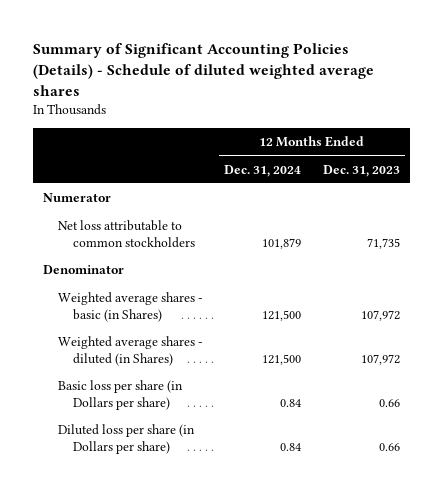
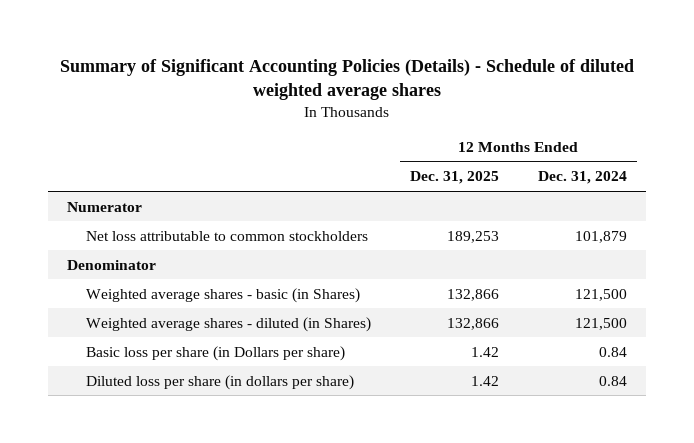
- | 12 Months Ended Dec. 31, 2024 | 12 Months Ended Dec. 31, 2023
+ | 12 Months Ended Dec. 31, 2025 | 12 Months Ended Dec. 31, 2024
- Diluted loss per share (in Dollars per share) | 0.84 | 0.66
+ Diluted loss per share (in dollars per share) | 1.42 | 0.84

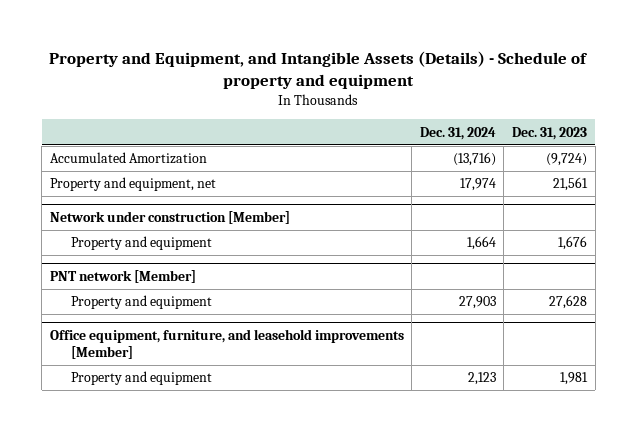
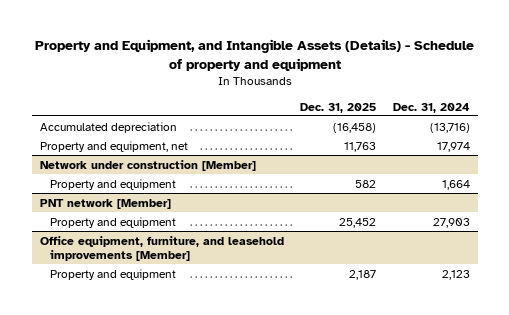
- | Dec. 31, 2024 | Dec. 31, 2023
+ | Dec. 31, 2025 | Dec. 31, 2024
- Accumulated Amortization | (13,716) | (9,724)
+ Accumulated depreciation | (16,458) | (13,716)

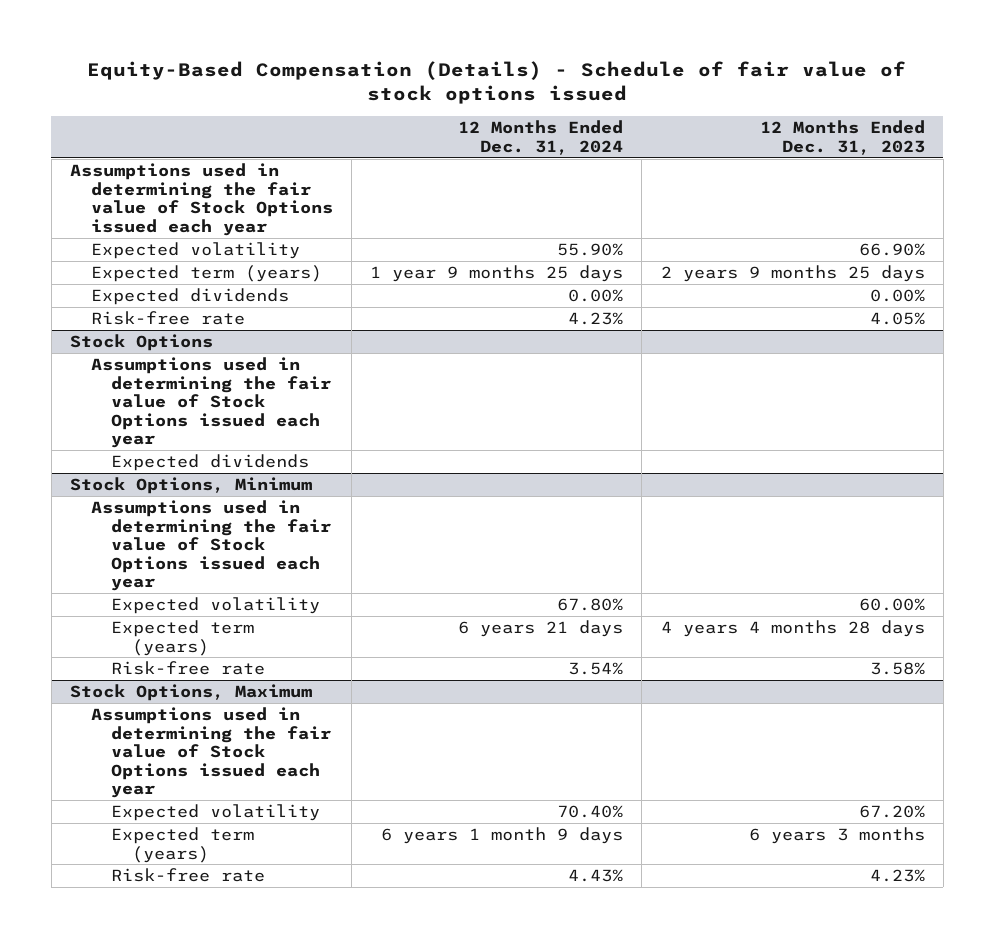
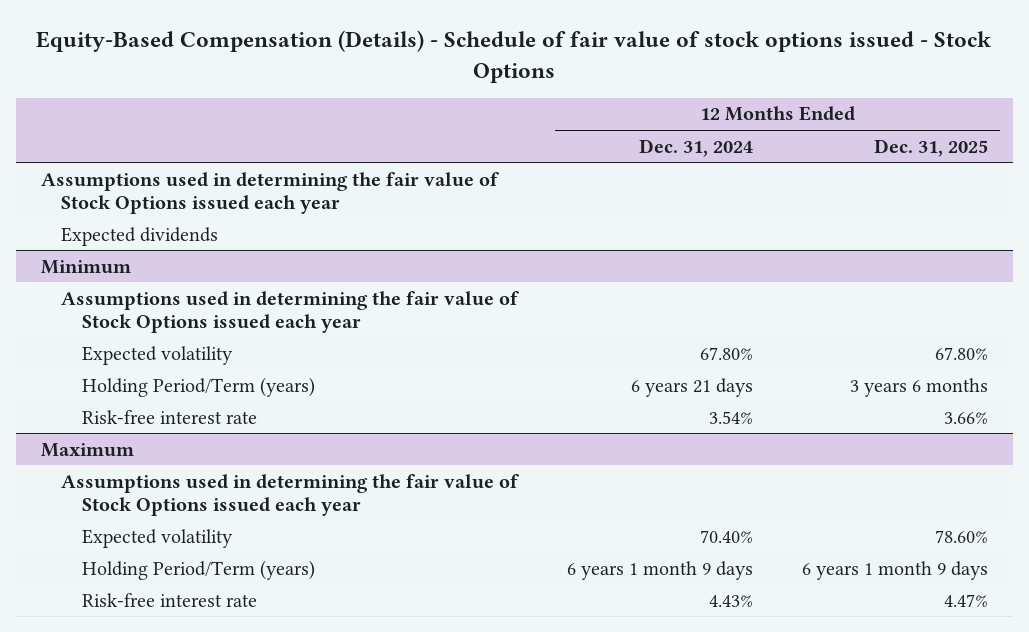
- Equity-Based Compensation (Details) - Schedule of fair value of stock options issued
+ Equity-Based Compensation (Details) - Schedule of fair value of stock options issued - Stock Options
- | 12 Months Ended Dec. 31, 2024 | 12 Months Ended Dec. 31, 2023
+ | 12 Months Ended Dec. 31, 2024 | 12 Months Ended Dec. 31, 2025
- Expected volatility | 55.90% | 66.90%
- Expected term (years) | 1 year 9 months 25 days | 2 years 9 months 25 days
- Expected dividends | 0.00% | 0.00%
- Risk-free rate | 4.23% | 4.05%
- Stock Options
- Assumptions used in determining the fair value of Stock Options issued each year
- Stock Options, Minimum
+ Minimum
- Expected term (years) | 6 years 21 days | 4 years 4 months 28 days
- Risk-free rate | 3.54% | 3.58%
- Stock Options, Maximum
+ Holding Period/Term (years) | 6 years 21 days | 3 years 6 months
+ Risk-free interest rate | 3.54% | 3.66%
+ Maximum
- Expected term (years) | 6 years 1 month 9 days | 6 years 3 months
- Risk-free rate | 4.43% | 4.23%
+ Holding Period/Term (years) | 6 years 1 month 9 days | 6 years 1 month 9 days
+ Risk-free interest rate | 4.43% | 4.47%

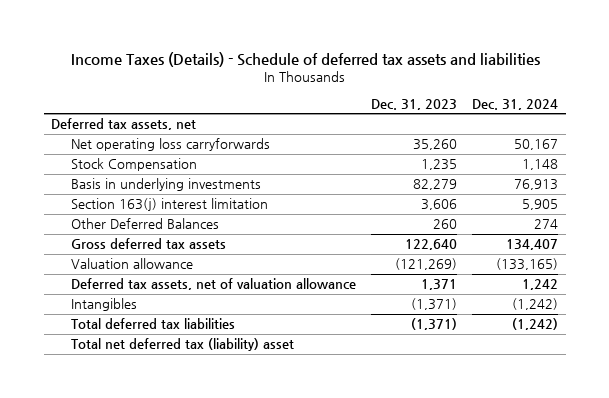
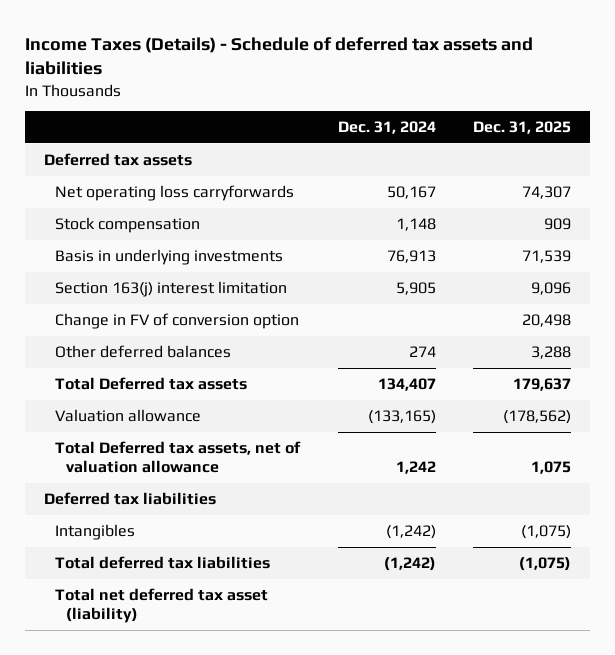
- | Dec. 31, 2023 | Dec. 31, 2024
+ | Dec. 31, 2024 | Dec. 31, 2025
- Deferred tax assets, net
+ Deferred tax assets
- Stock Compensation | 1,235 | 1,148
+ Stock compensation | 1,148 | 909
- Other Deferred Balances | 260 | 274
- Gross deferred tax assets | 122,640 | 134,407
+ Change in FV of conversion option | | 20,498
+ Other deferred balances | 274 | 3,288
+ Total Deferred tax assets | 134,407 | 179,637
- Deferred tax assets, net of valuation allowance | 1,371 | 1,242
+ Total Deferred tax assets, net of valuation allowance | 1,242 | 1,075
+ Deferred tax liabilities
- Total net deferred tax (liability) asset
+ Total net deferred tax asset (liability)

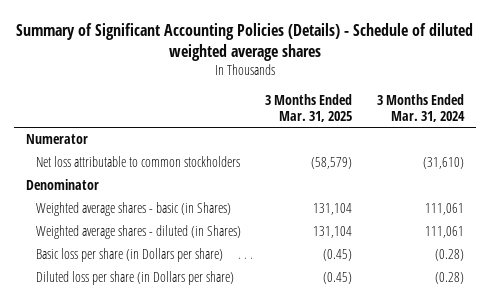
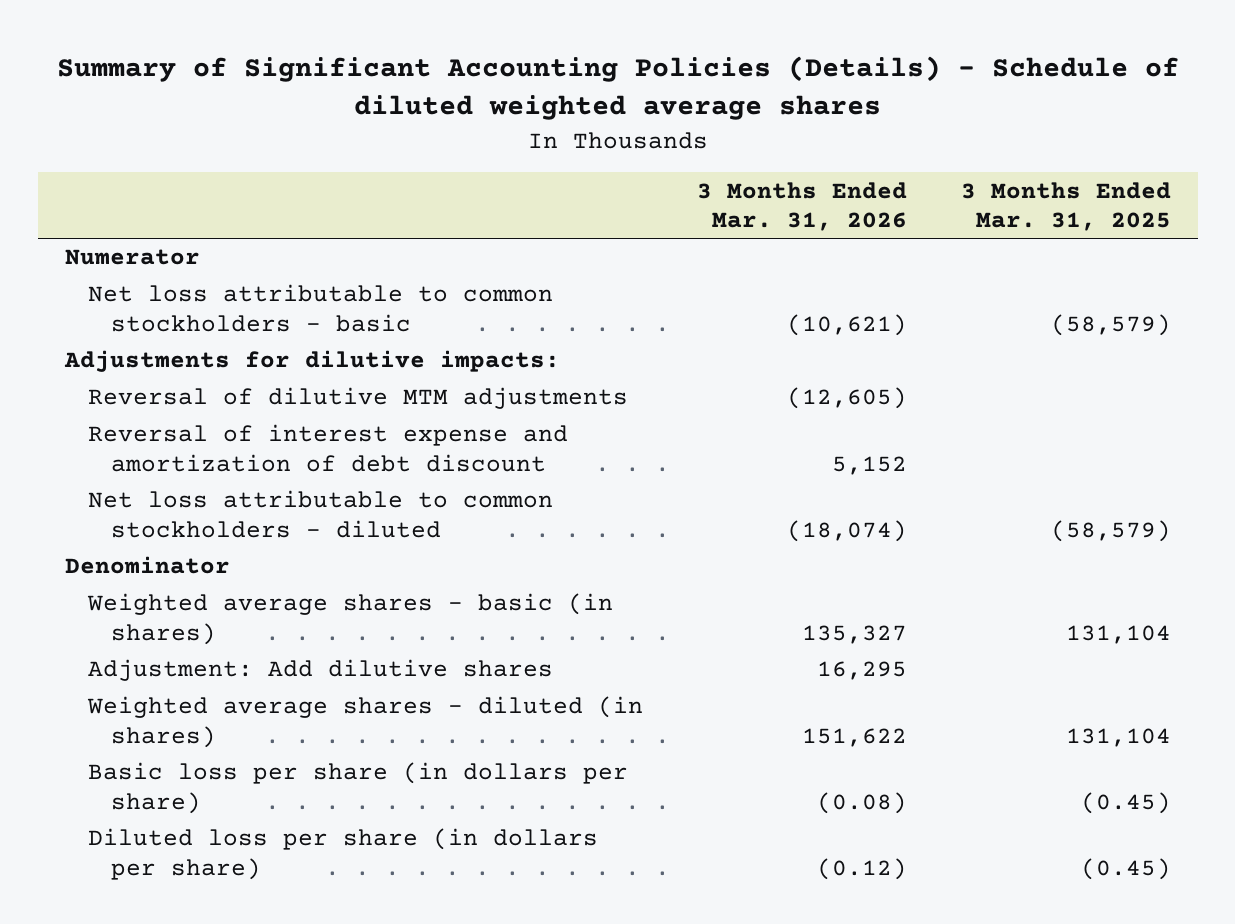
- | 3 Months Ended Mar. 31, 2025 | 3 Months Ended Mar. 31, 2024
+ | 3 Months Ended Mar. 31, 2026 | 3 Months Ended Mar. 31, 2025
- Net loss attributable to common stockholders | (58,579) | (31,610)
+ Net loss attributable to common stockholders - basic | (10,621) | (58,579)
+ Adjustments for dilutive impacts:
+ Reversal of dilutive MTM adjustments | (12,605) |
+ Reversal of interest expense and amortization of debt discount | 5,152 |
+ Net loss attributable to common stockholders - diluted | (18,074) | (58,579)
- Weighted average shares - basic (in Shares) | 131,104 | 111,061
- Weighted average shares - diluted (in Shares) | 131,104 | 111,061
- Basic loss per share (in Dollars per share) | (0.45) | (0.28)
- Diluted loss per share (in Dollars per share) | (0.45) | (0.28)
+ Weighted average shares - basic (in shares) | 135,327 | 131,104
+ Adjustment: Add dilutive shares | 16,295 |
+ Weighted average shares - diluted (in shares) | 151,622 | 131,104
+ Basic loss per share (in dollars per share) | (0.08) | (0.45)
+ Diluted loss per share (in dollars per share) | (0.12) | (0.45)

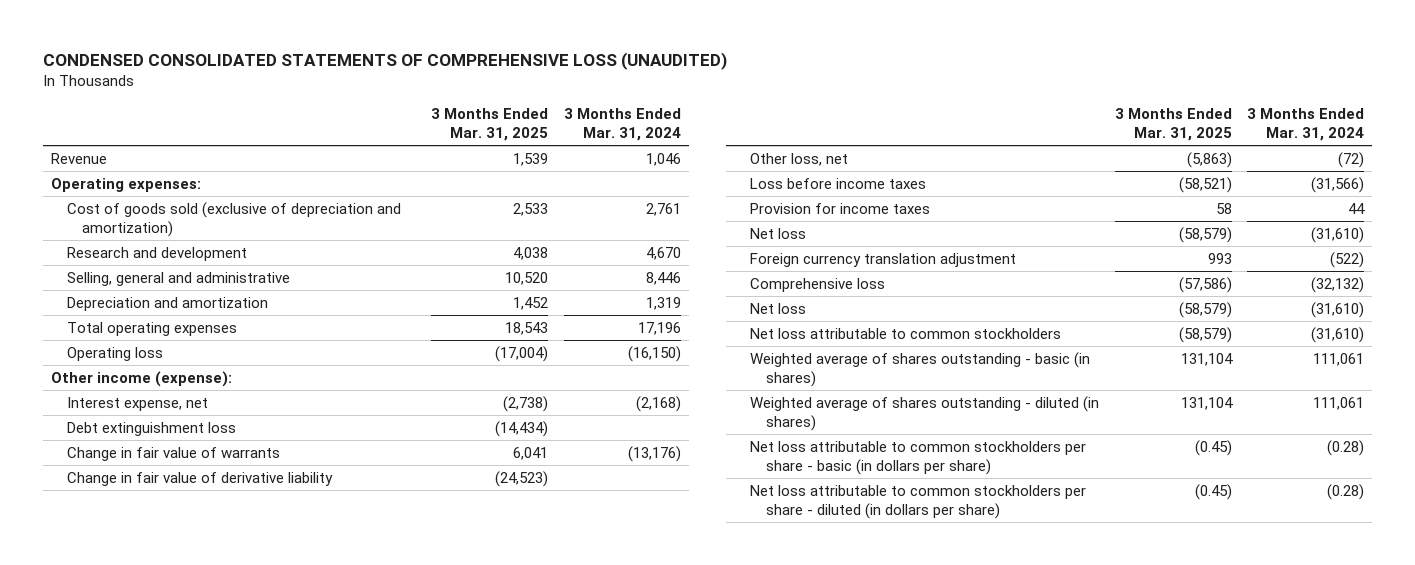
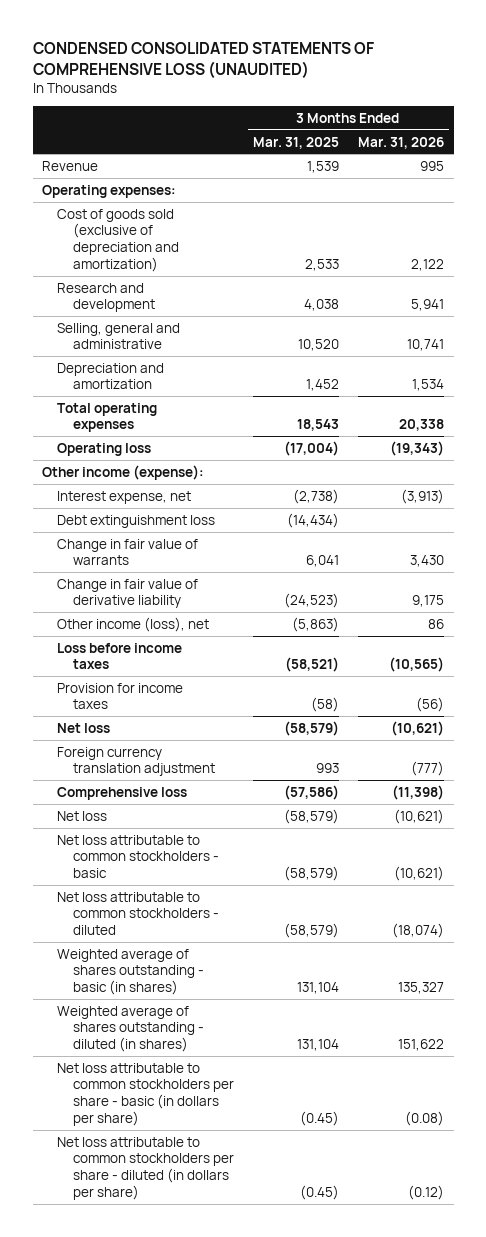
- | 3 Months Ended Mar. 31, 2025 | 3 Months Ended Mar. 31, 2024
+ | 3 Months Ended Mar. 31, 2025 | 3 Months Ended Mar. 31, 2026
- Other loss, net | (5,863) | (72)
+ Other income (loss), net | (5,863) | 86
- Provision for income taxes | 58 | 44
+ Provision for income taxes | (58) | (56)
- Net loss attributable to common stockholders | (58,579) | (31,610)
+ Net loss attributable to common stockholders - basic | (58,579) | (10,621)
+ Net loss attributable to common stockholders - diluted | (58,579) | (18,074)

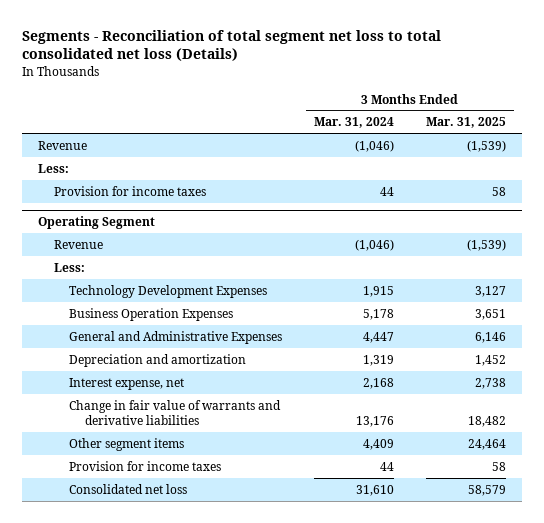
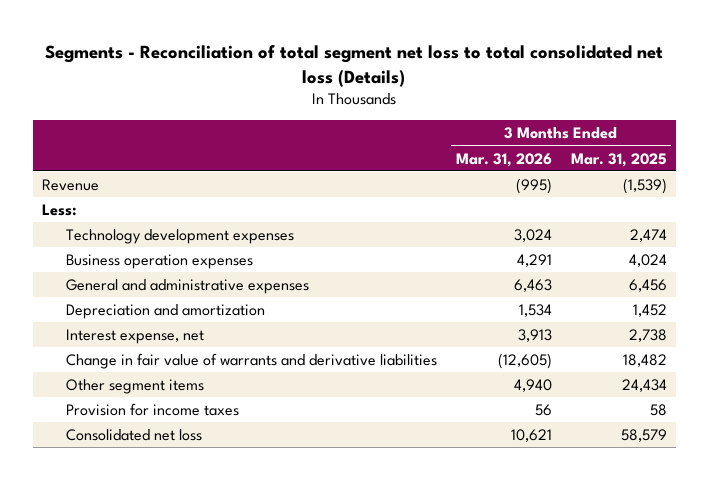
- | 3 Months Ended Mar. 31, 2024 | 3 Months Ended Mar. 31, 2025
+ | 3 Months Ended Mar. 31, 2026 | 3 Months Ended Mar. 31, 2025
- Provision for income taxes | 44 | 58
- Operating Segment
- Revenue | (1,046) | (1,539)
- Less:
- Technology Development Expenses | 1,915 | 3,127
- Business Operation Expenses | 5,178 | 3,651
- General and Administrative Expenses | 4,447 | 6,146
+ Technology development expenses | 3,024 | 2,474
+ Business operation expenses | 4,291 | 4,024
+ General and administrative expenses | 6,463 | 6,456
- Other segment items | 4,409 | 24,464
+ Other segment items | 4,940 | 24,434

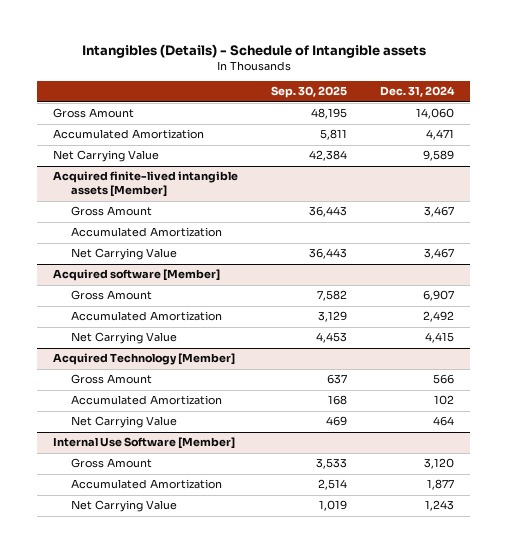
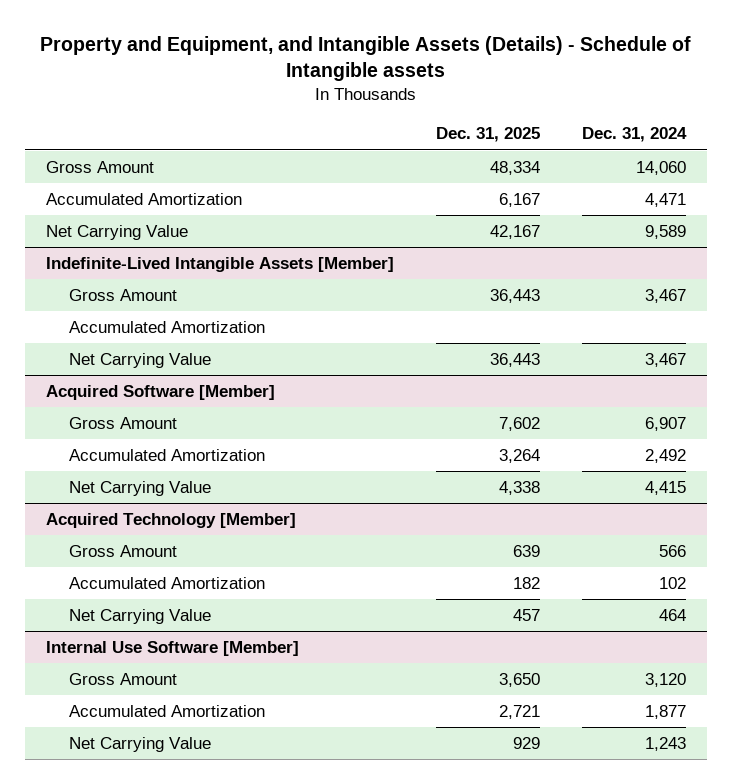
- Intangibles (Details) - Schedule of Intangible assets
+ Property and Equipment, and Intangible Assets (Details) - Schedule of Intangible assets
- | Sep. 30, 2025 | Dec. 31, 2024
+ | Dec. 31, 2025 | Dec. 31, 2024
- Acquired finite-lived intangible assets [Member]
+ Indefinite-Lived Intangible Assets [Member]
- Acquired software [Member]
+ Acquired Software [Member]

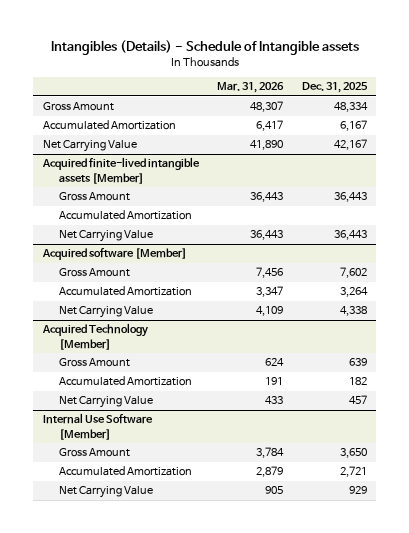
- Property and Equipment, and Intangible Assets (Details) - Schedule of Intangible assets
+ Intangibles (Details) - Schedule of Intangible assets
- | Dec. 31, 2025 | Dec. 31, 2024
+ | Mar. 31, 2026 | Dec. 31, 2025
- Indefinite-Lived Intangible Assets [Member]
+ Acquired finite-lived intangible assets [Member]
- Acquired Software [Member]
+ Acquired software [Member]

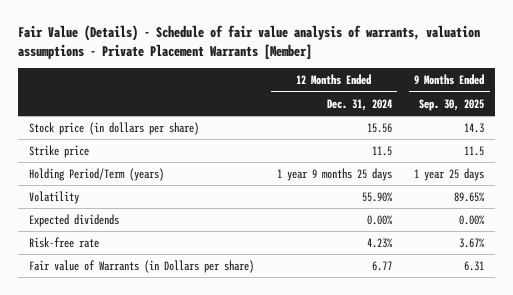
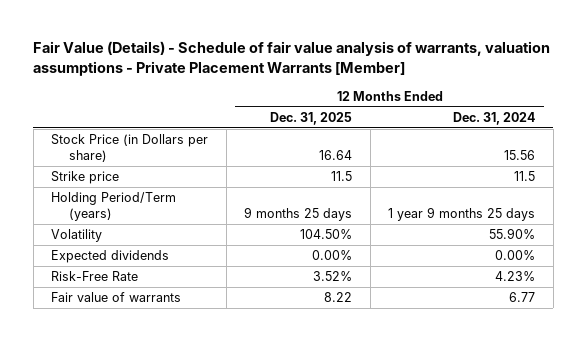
- | 12 Months Ended Dec. 31, 2024 | 9 Months Ended Sep. 30, 2025
+ | 12 Months Ended Dec. 31, 2025 | 12 Months Ended Dec. 31, 2024
- Stock price (in dollars per share) | 15.56 | 14.3
+ Stock Price (in Dollars per share) | 16.64 | 15.56
- Risk-free rate | 4.23% | 3.67%
- Fair value of Warrants (in Dollars per share) | 6.77 | 6.31
+ Risk-Free Rate | 3.52% | 4.23%
+ Fair value of warrants | 8.22 | 6.77

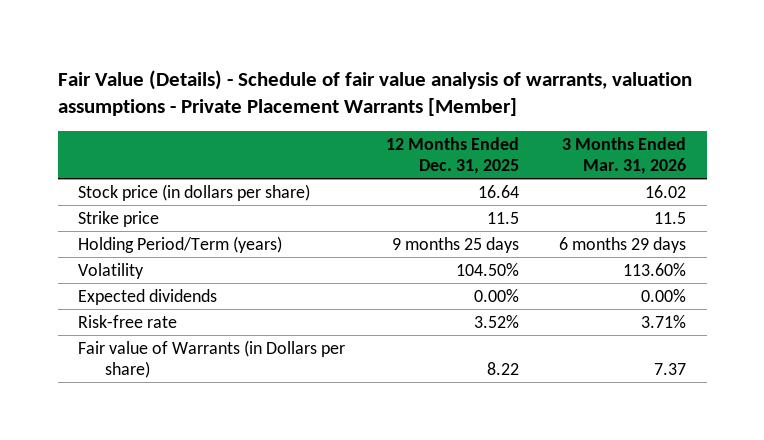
- | 12 Months Ended Dec. 31, 2025 | 12 Months Ended Dec. 31, 2024
+ | 12 Months Ended Dec. 31, 2025 | 3 Months Ended Mar. 31, 2026
- Stock Price (in Dollars per share) | 16.64 | 15.56
+ Stock price (in dollars per share) | 16.64 | 16.02
- Risk-Free Rate | 3.52% | 4.23%
- Fair value of warrants | 8.22 | 6.77
+ Risk-free rate | 3.52% | 3.71%
+ Fair value of Warrants (in Dollars per share) | 8.22 | 7.37

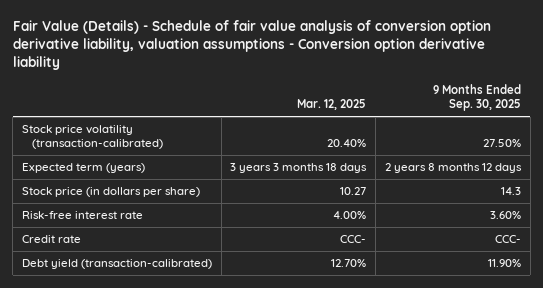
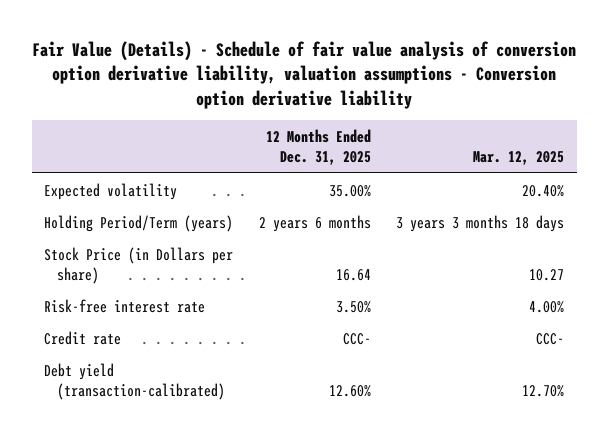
- | Mar. 12, 2025 | 9 Months Ended Sep. 30, 2025
+ | 12 Months Ended Dec. 31, 2025 | Mar. 12, 2025
- Stock price volatility (transaction-calibrated) | 20.40% | 27.50%
- Expected term (years) | 3 years 3 months 18 days | 2 years 8 months 12 days
- Stock price (in dollars per share) | 10.27 | 14.3
+ Expected volatility | 35.00% | 20.40%
+ Holding Period/Term (years) | 2 years 6 months | 3 years 3 months 18 days
+ Stock Price (in Dollars per share) | 16.64 | 10.27

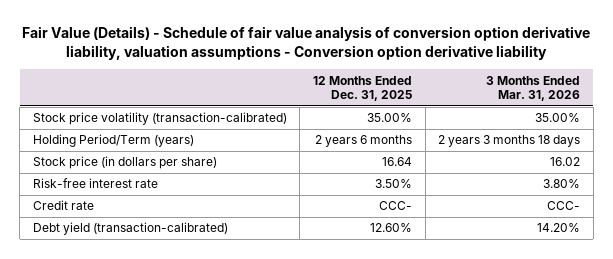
- | 12 Months Ended Dec. 31, 2025 | Mar. 12, 2025
+ | 12 Months Ended Dec. 31, 2025 | 3 Months Ended Mar. 31, 2026
- Expected volatility | 35.00% | 20.40%
+ Stock price volatility (transaction-calibrated) | 35.00% | 35.00%
- Stock Price (in Dollars per share) | 16.64 | 10.27
+ Stock price (in dollars per share) | 16.64 | 16.02

